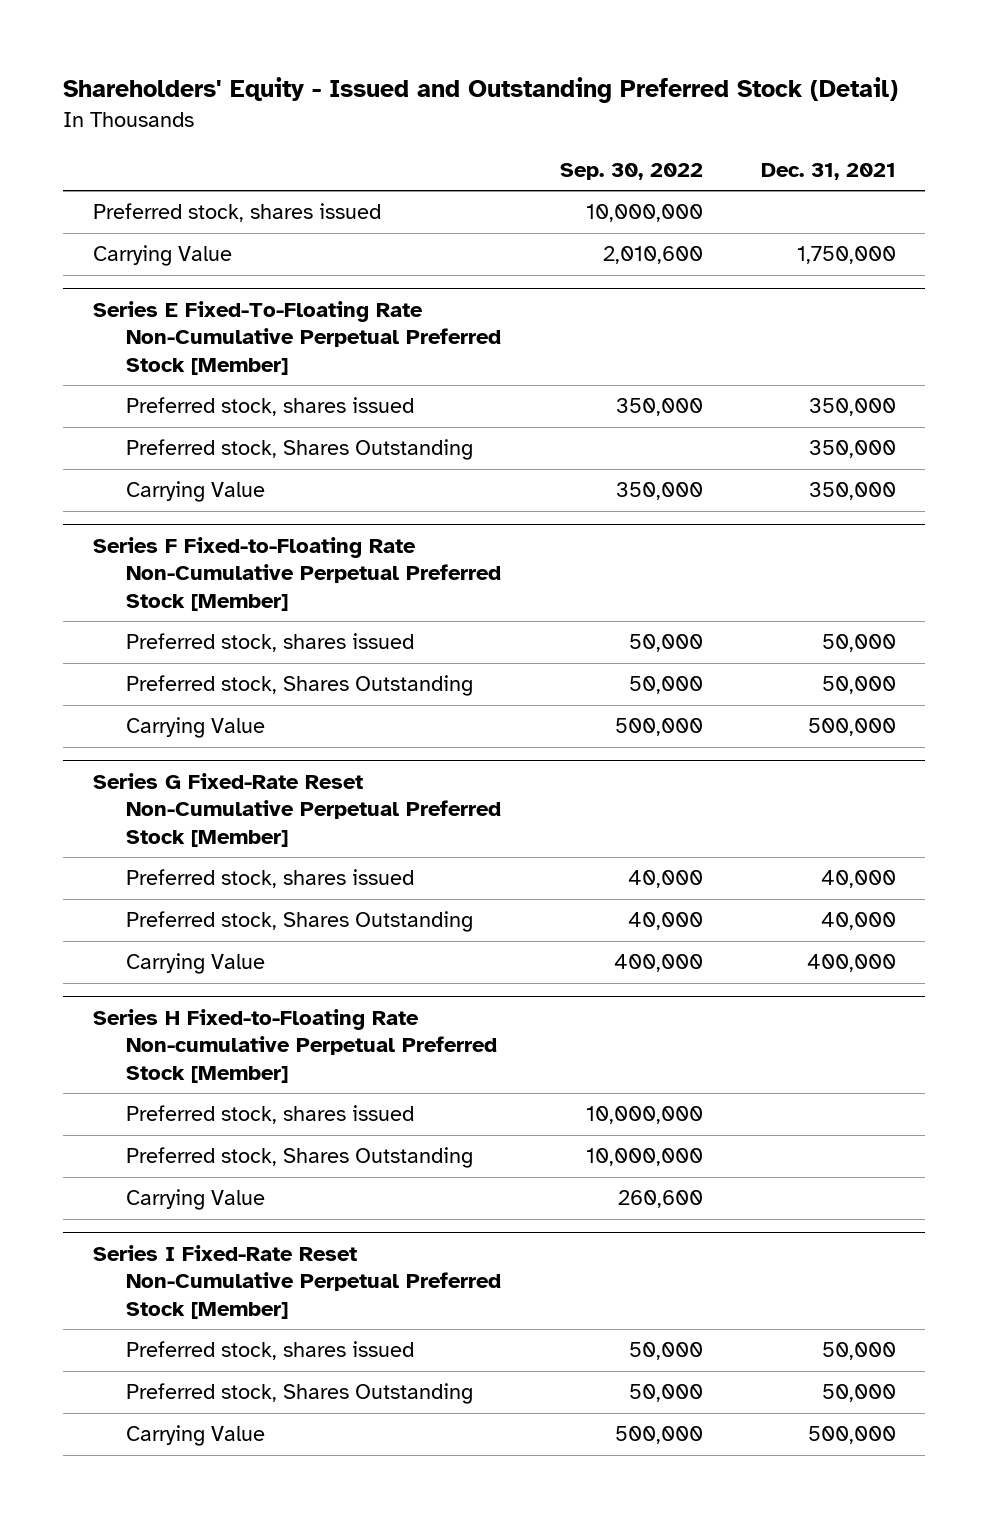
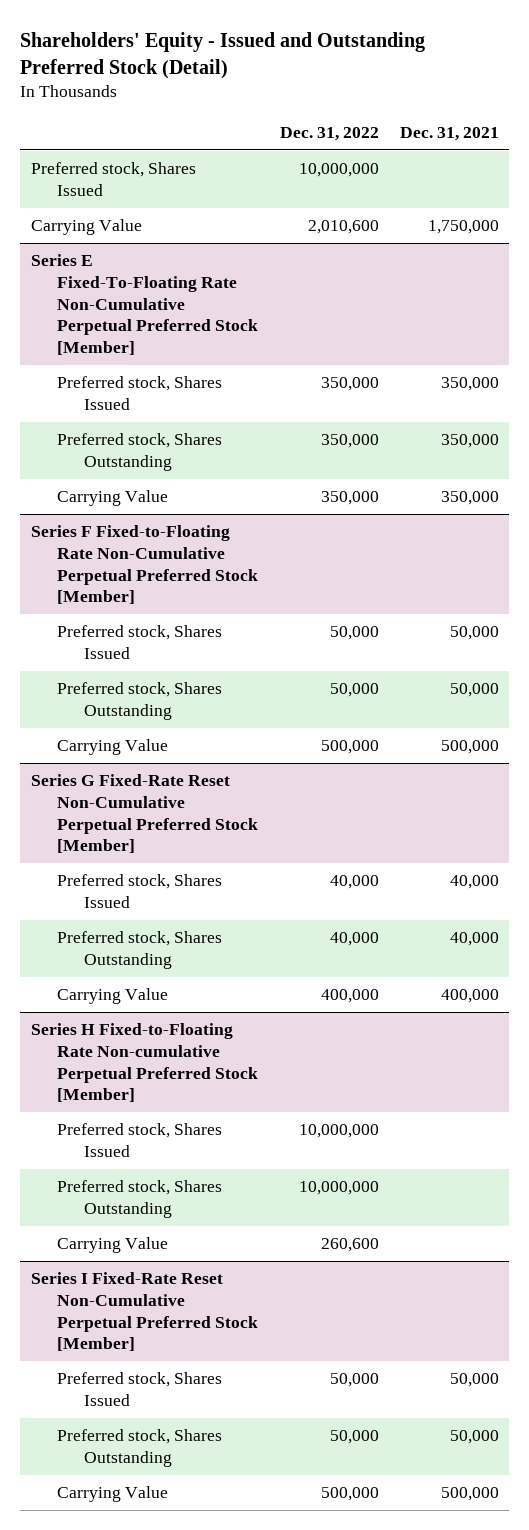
- | Sep. 30, 2022 | Dec. 31, 2021
+ | Dec. 31, 2022 | Dec. 31, 2021
- Preferred stock, shares issued | 10,000,000 |
+ Preferred stock, Shares Issued | 10,000,000 |
@ Series E Fixed-To-Floating Rate Non-Cumulative Perpetual Preferred Stock [Member]
- Preferred stock, shares issued | 350,000 | 350,000
+ Preferred stock, Shares Issued | 350,000 | 350,000
@ Series F Fixed-to-Floating Rate Non-Cumulative Perpetual Preferred Stock [Member]
- Preferred stock, shares issued | 50,000 | 50,000
+ Preferred stock, Shares Issued | 50,000 | 50,000
@ Series G Fixed-Rate Reset Non-Cumulative Perpetual Preferred Stock [Member]
- Preferred stock, shares issued | 40,000 | 40,000
+ Preferred stock, Shares Issued | 40,000 | 40,000
@ Series H Fixed-to-Floating Rate Non-cumulative Perpetual Preferred Stock [Member]
- Preferred stock, shares issued | 10,000,000 |
+ Preferred stock, Shares Issued | 10,000,000 |
@ Series I Fixed-Rate Reset Non-Cumulative Perpetual Preferred Stock [Member]
- Preferred stock, shares issued | 50,000 | 50,000
+ Preferred stock, Shares Issued | 50,000 | 50,000

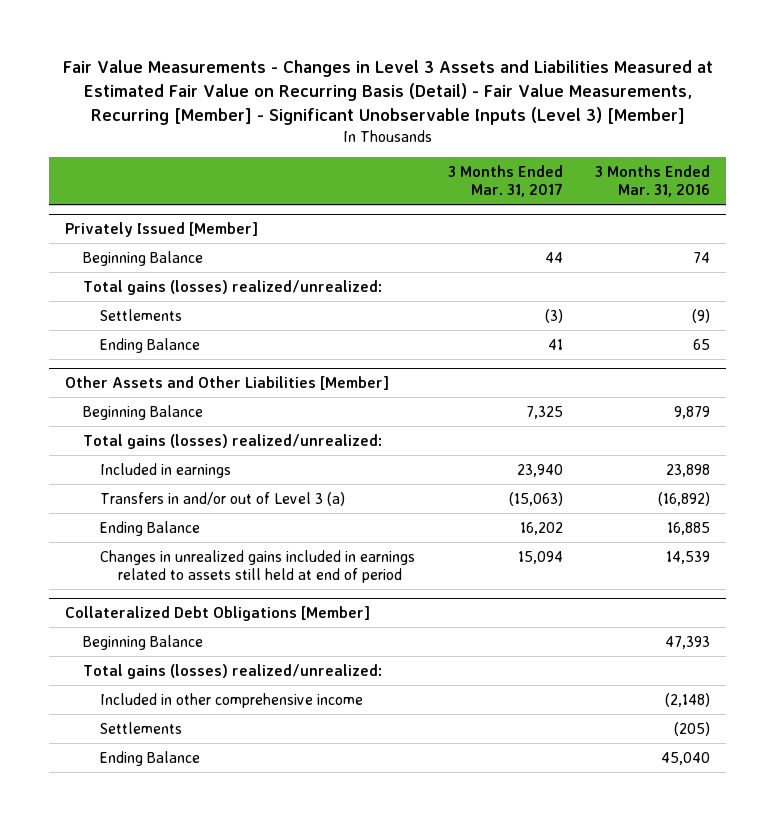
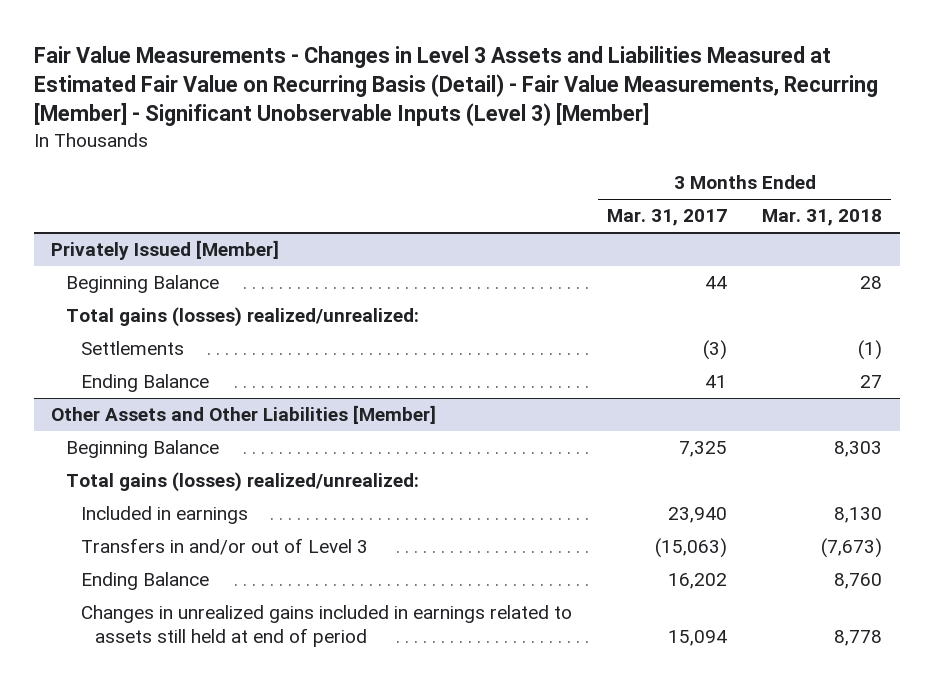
- | 3 Months Ended Mar. 31, 2017 | 3 Months Ended Mar. 31, 2016
+ | 3 Months Ended Mar. 31, 2017 | 3 Months Ended Mar. 31, 2018
@ Other Assets and Other Liabilities [Member]
- Transfers in and/or out of Level 3 (a) | (15,063) | (16,892)
+ Transfers in and/or out of Level 3 | (15,063) | (7,673)
- Collateralized Debt Obligations [Member]
- Beginning Balance | | 47,393
- Total gains (losses) realized/unrealized:
- Included in other comprehensive income | | (2,148)
- Settlements | | (205)
- Ending Balance | | 45,040

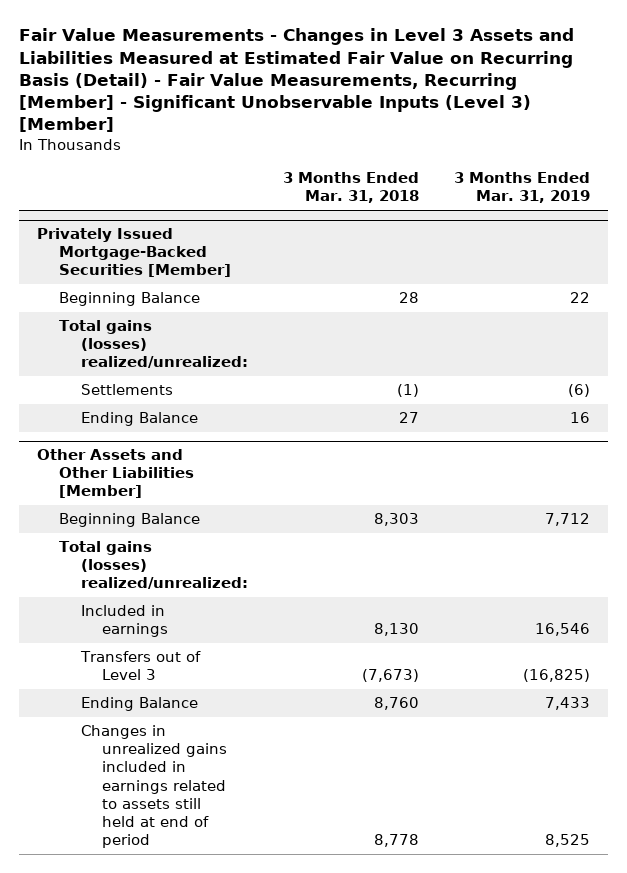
- | 3 Months Ended Mar. 31, 2017 | 3 Months Ended Mar. 31, 2018
+ | 3 Months Ended Mar. 31, 2018 | 3 Months Ended Mar. 31, 2019
- Privately Issued [Member]
+ Privately Issued Mortgage-Backed Securities [Member]
@ Other Assets and Other Liabilities [Member]
- Transfers in and/or out of Level 3 | (15,063) | (7,673)
+ Transfers out of Level 3 | (7,673) | (16,825)

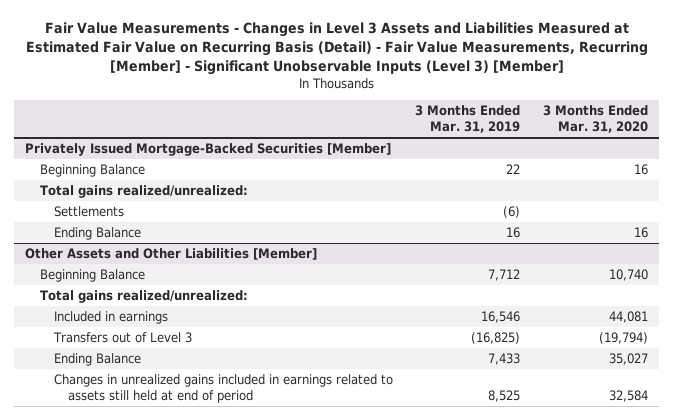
- | 3 Months Ended Mar. 31, 2018 | 3 Months Ended Mar. 31, 2019
+ | 3 Months Ended Mar. 31, 2019 | 3 Months Ended Mar. 31, 2020
@ Privately Issued Mortgage-Backed Securities [Member]
- Total gains (losses) realized/unrealized:
+ Total gains realized/unrealized:
@ Other Assets and Other Liabilities [Member]
- Total gains (losses) realized/unrealized:
+ Total gains realized/unrealized:

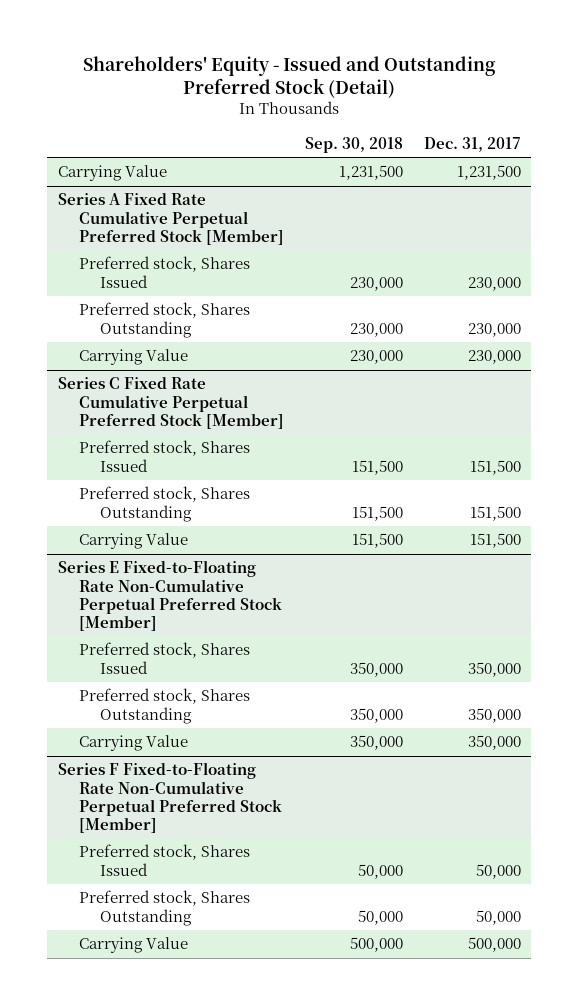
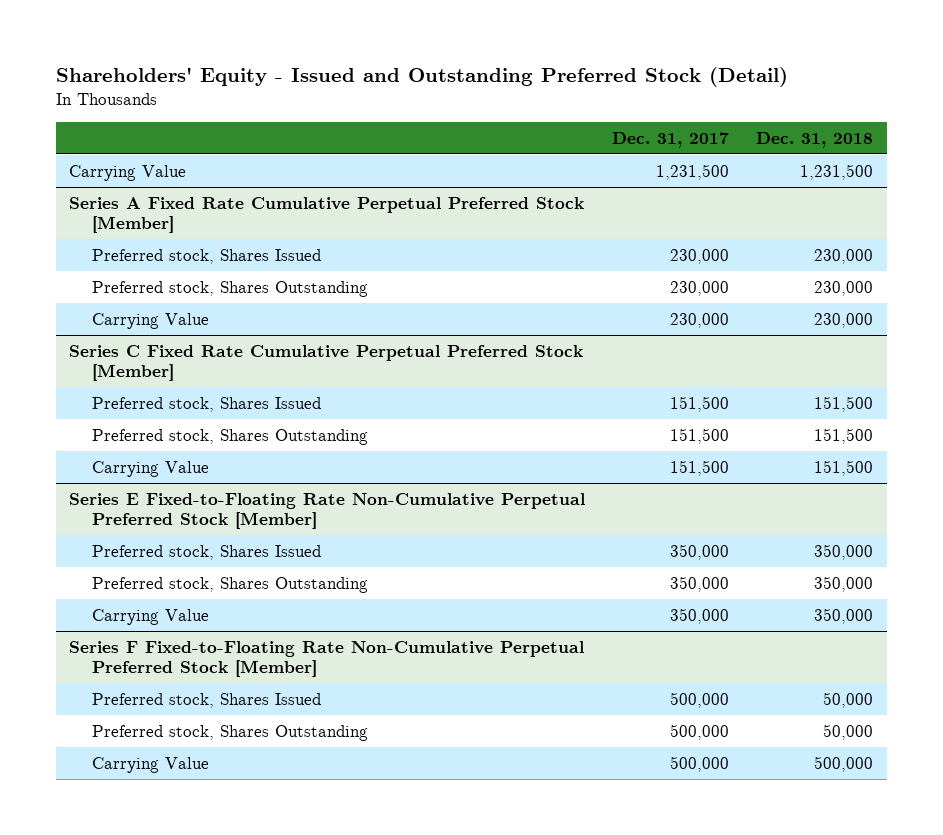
- | Sep. 30, 2018 | Dec. 31, 2017
+ | Dec. 31, 2017 | Dec. 31, 2018
@ Series F Fixed-to-Floating Rate Non-Cumulative Perpetual Preferred Stock [Member]
- Preferred stock, Shares Issued | 50,000 | 50,000
- Preferred stock, Shares Outstanding | 50,000 | 50,000
+ Preferred stock, Shares Issued | 500,000 | 50,000
+ Preferred stock, Shares Outstanding | 500,000 | 50,000

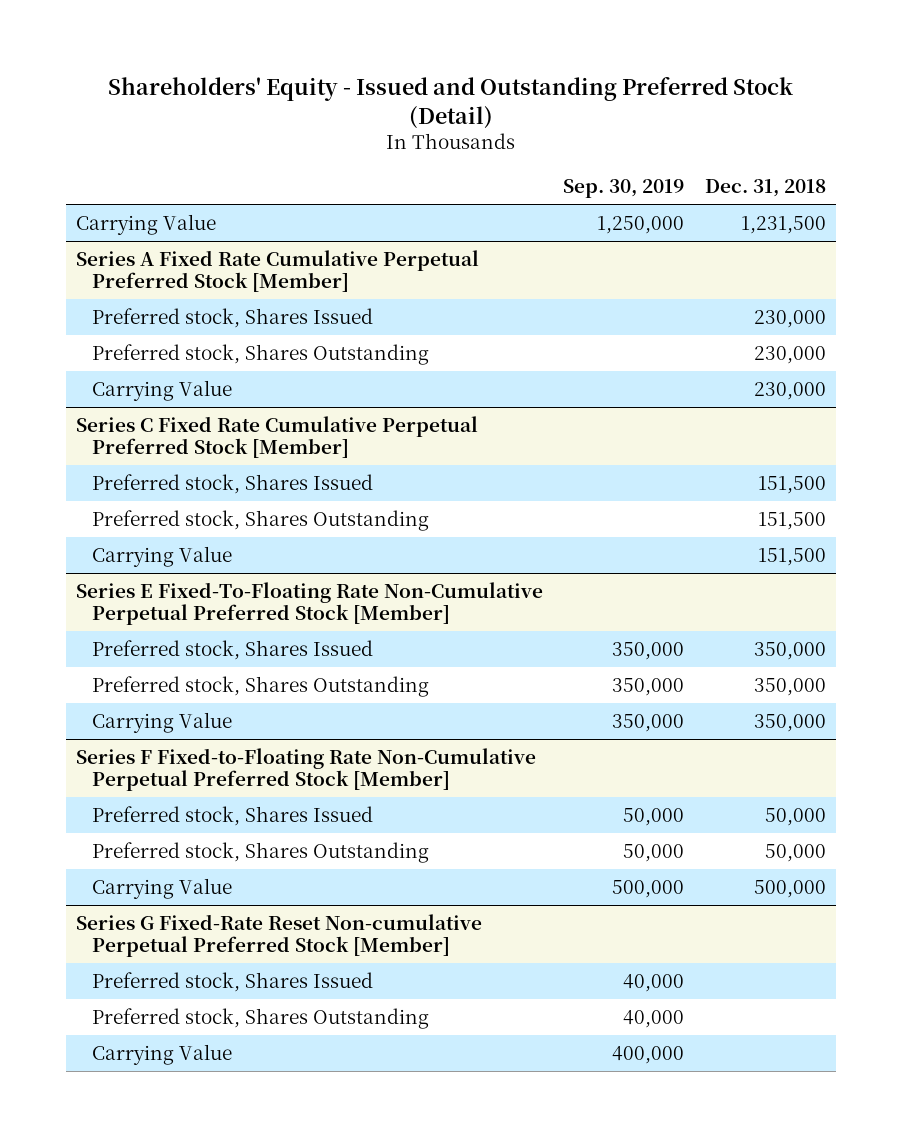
- | Dec. 31, 2017 | Dec. 31, 2018
+ | Sep. 30, 2019 | Dec. 31, 2018
- Series E Fixed-to-Floating Rate Non-Cumulative Perpetual Preferred Stock [Member]
+ Series E Fixed-To-Floating Rate Non-Cumulative Perpetual Preferred Stock [Member]
+ Series G Fixed-Rate Reset Non-cumulative Perpetual Preferred Stock [Member]
+ Preferred stock, Shares Issued | 40,000 |
+ Preferred stock, Shares Outstanding | 40,000 |
+ Carrying Value | 400,000 |

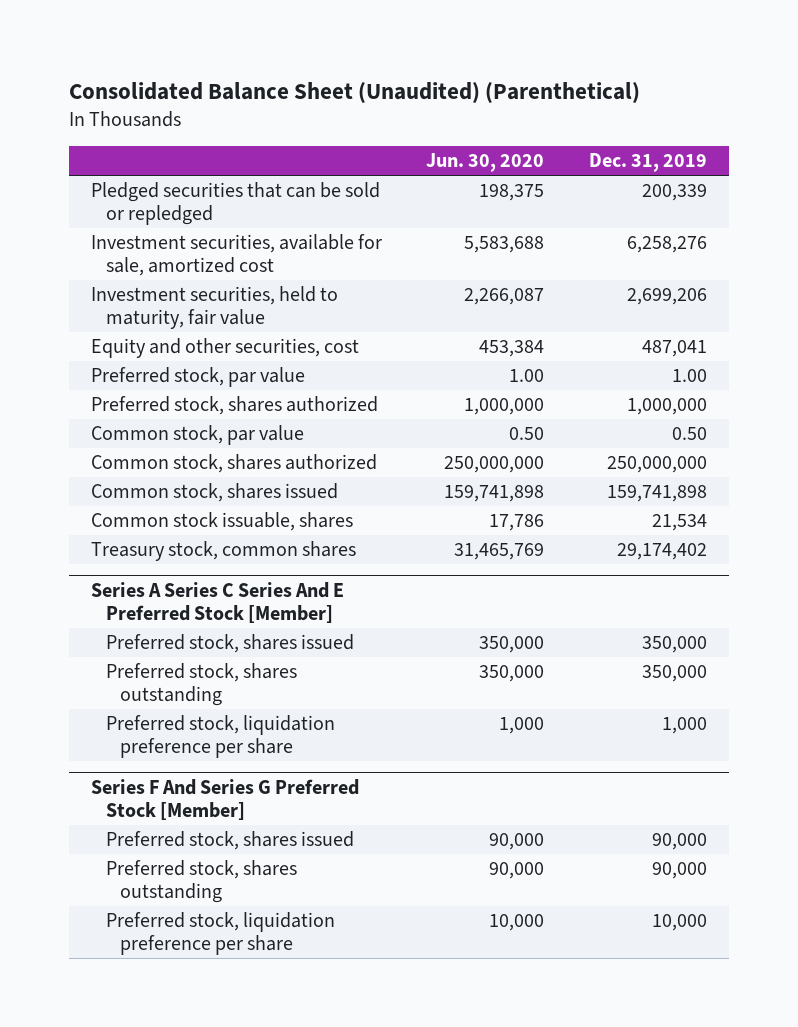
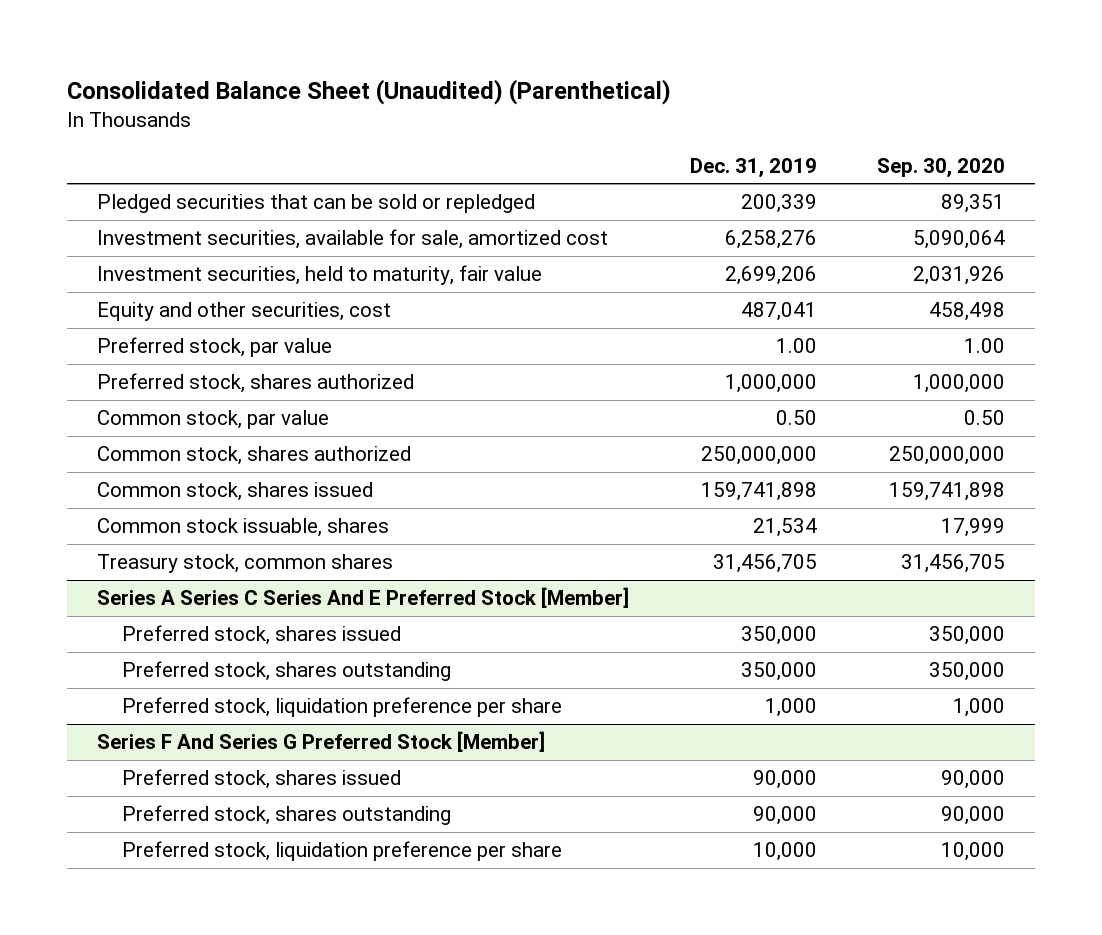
- | Jun. 30, 2020 | Dec. 31, 2019
+ | Dec. 31, 2019 | Sep. 30, 2020
- Treasury stock, common shares | 31,465,769 | 29,174,402
+ Treasury stock, common shares | 31,456,705 | 31,456,705

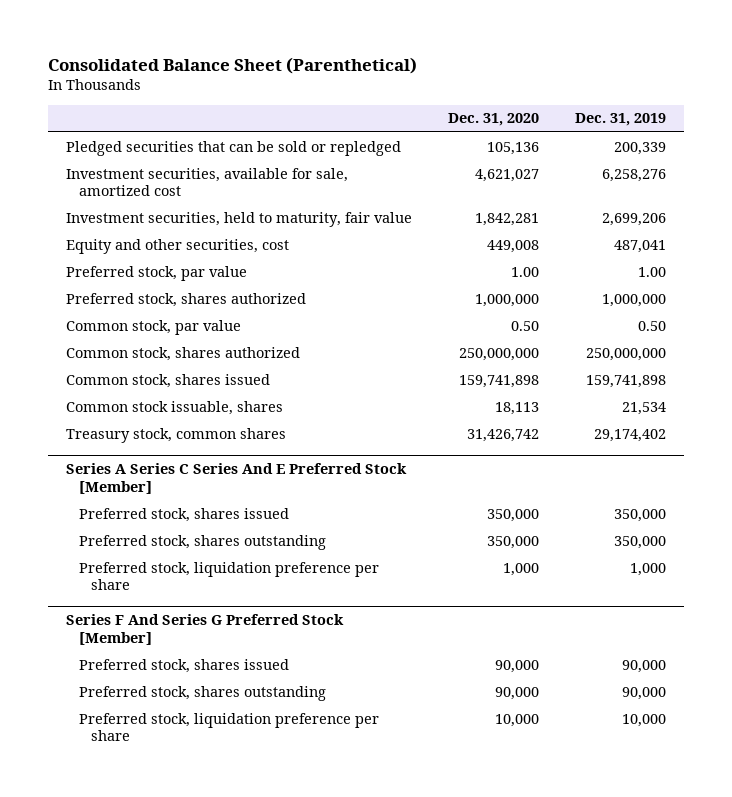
- Consolidated Balance Sheet (Unaudited) (Parenthetical)
+ Consolidated Balance Sheet (Parenthetical)
- | Dec. 31, 2019 | Sep. 30, 2020
+ | Dec. 31, 2020 | Dec. 31, 2019
- Treasury stock, common shares | 31,456,705 | 31,456,705
+ Treasury stock, common shares | 31,426,742 | 29,174,402

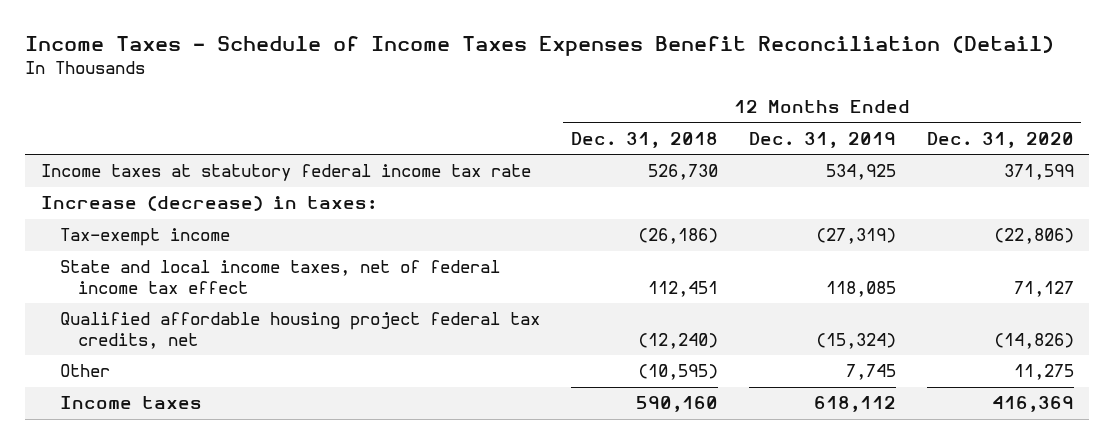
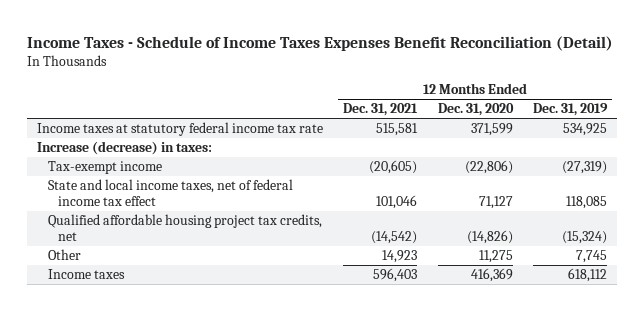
- | 12 Months Ended Dec. 31, 2018 | 12 Months Ended Dec. 31, 2019 | 12 Months Ended Dec. 31, 2020
+ | 12 Months Ended Dec. 31, 2021 | 12 Months Ended Dec. 31, 2020 | 12 Months Ended Dec. 31, 2019
- Qualified affordable housing project federal tax credits, net | (12,240) | (15,324) | (14,826)
+ Qualified affordable housing project tax credits, net | (14,542) | (14,826) | (15,324)

